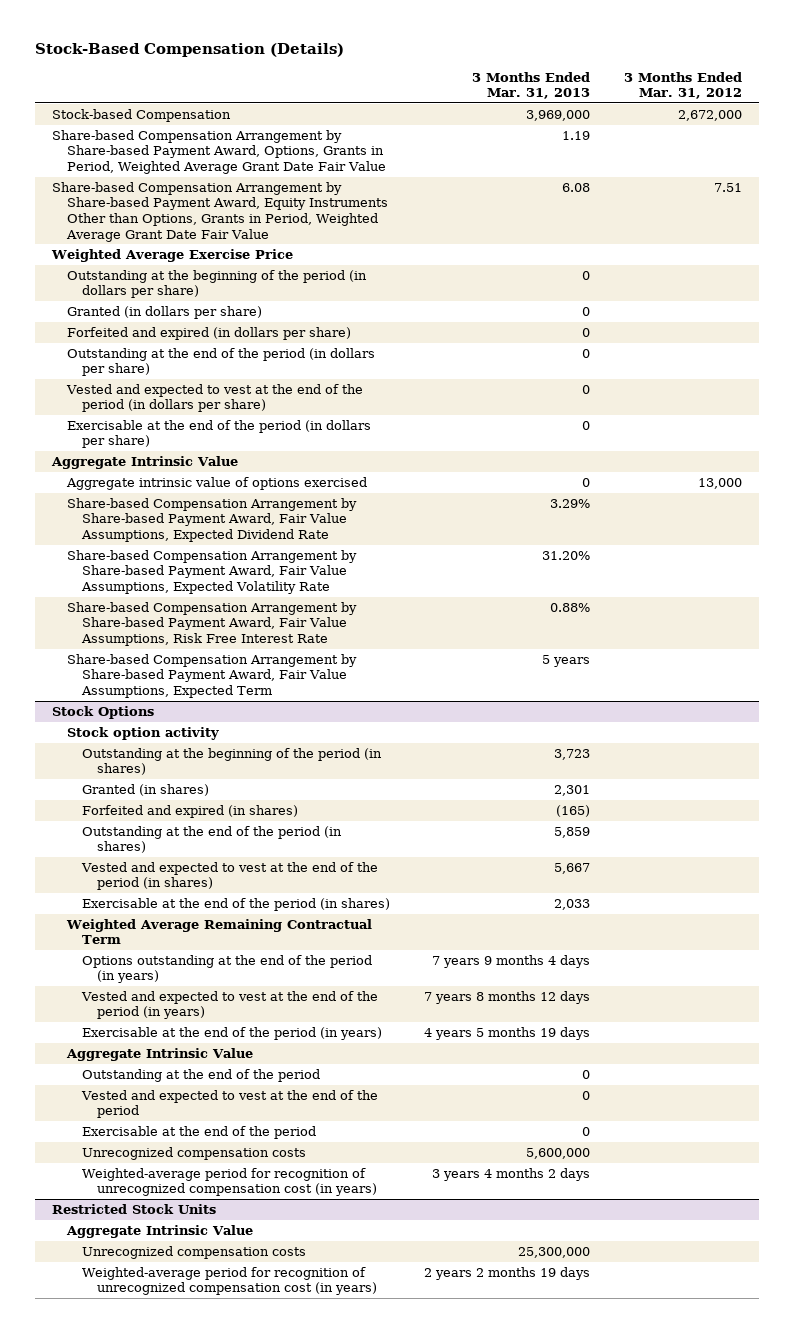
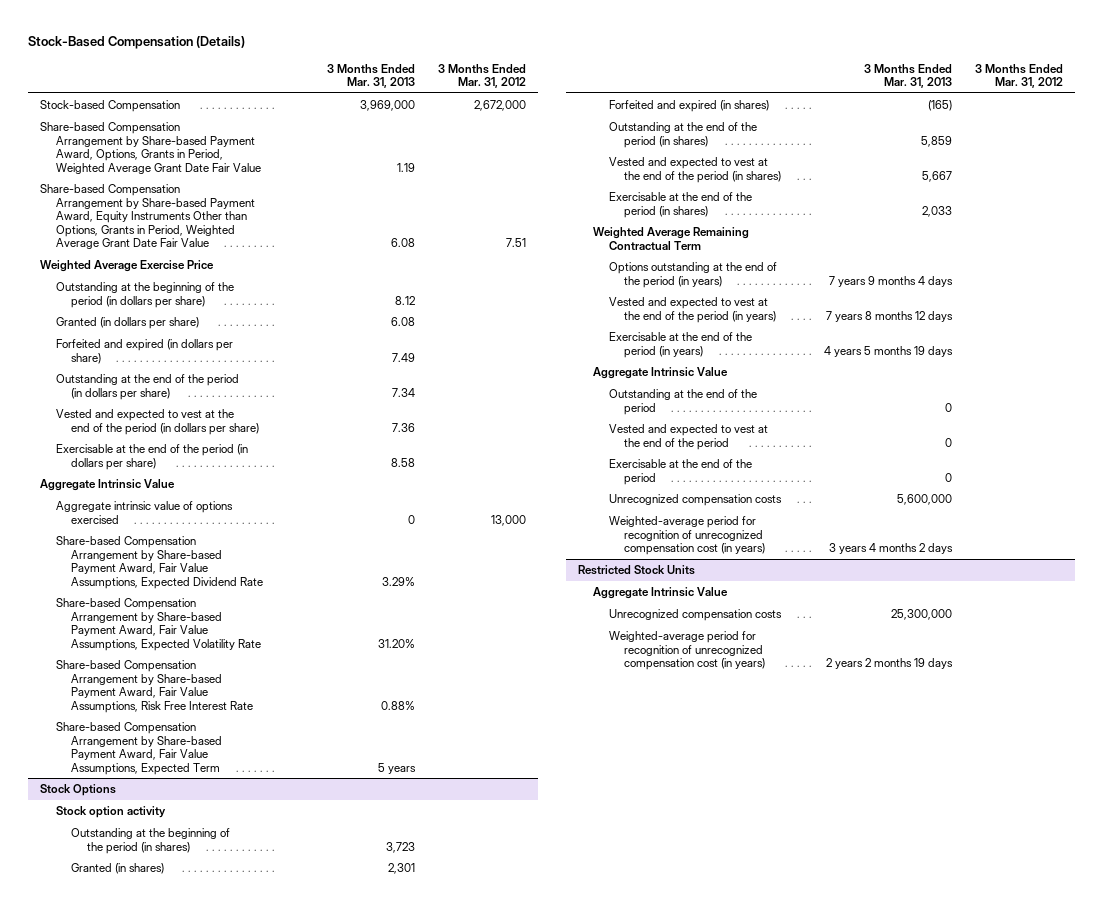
- Outstanding at the beginning of the period (in dollars per share) | 0 |
- Granted (in dollars per share) | 0 |
- Forfeited and expired (in dollars per share) | 0 |
- Outstanding at the end of the period (in dollars per share) | 0 |
- Vested and expected to vest at the end of the period (in dollars per share) | 0 |
- Exercisable at the end of the period (in dollars per share) | 0 |
+ Outstanding at the beginning of the period (in dollars per share) | 8.12 |
+ Granted (in dollars per share) | 6.08 |
+ Forfeited and expired (in dollars per share) | 7.49 |
+ Outstanding at the end of the period (in dollars per share) | 7.34 |
+ Vested and expected to vest at the end of the period (in dollars per share) | 7.36 |
+ Exercisable at the end of the period (in dollars per share) | 8.58 |

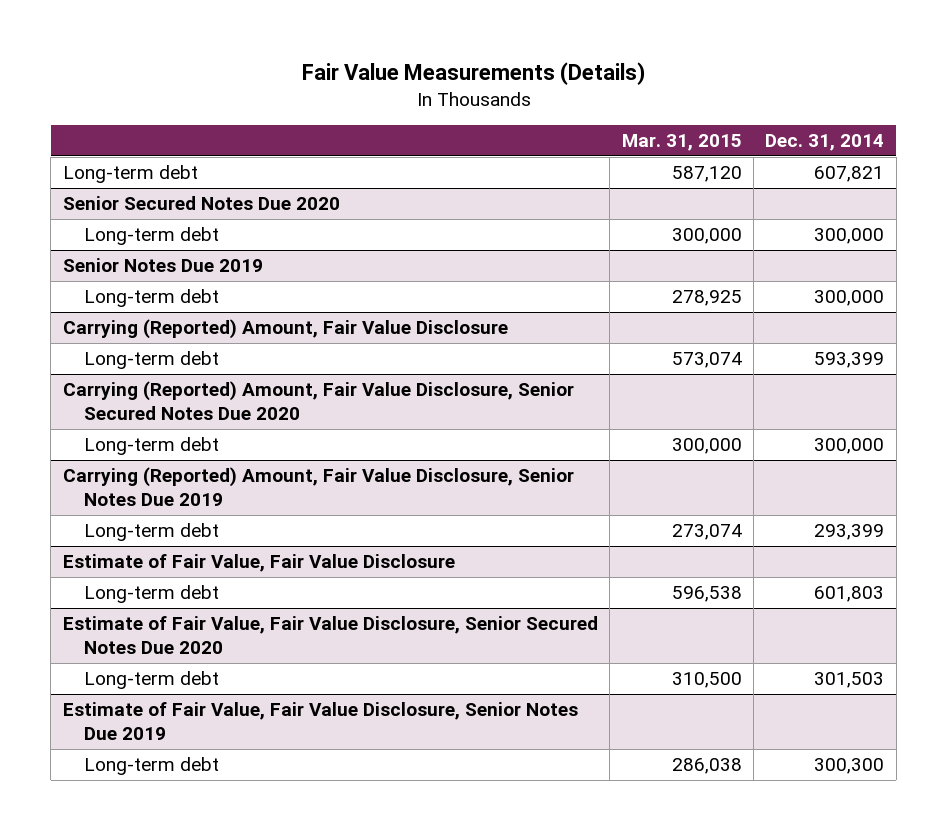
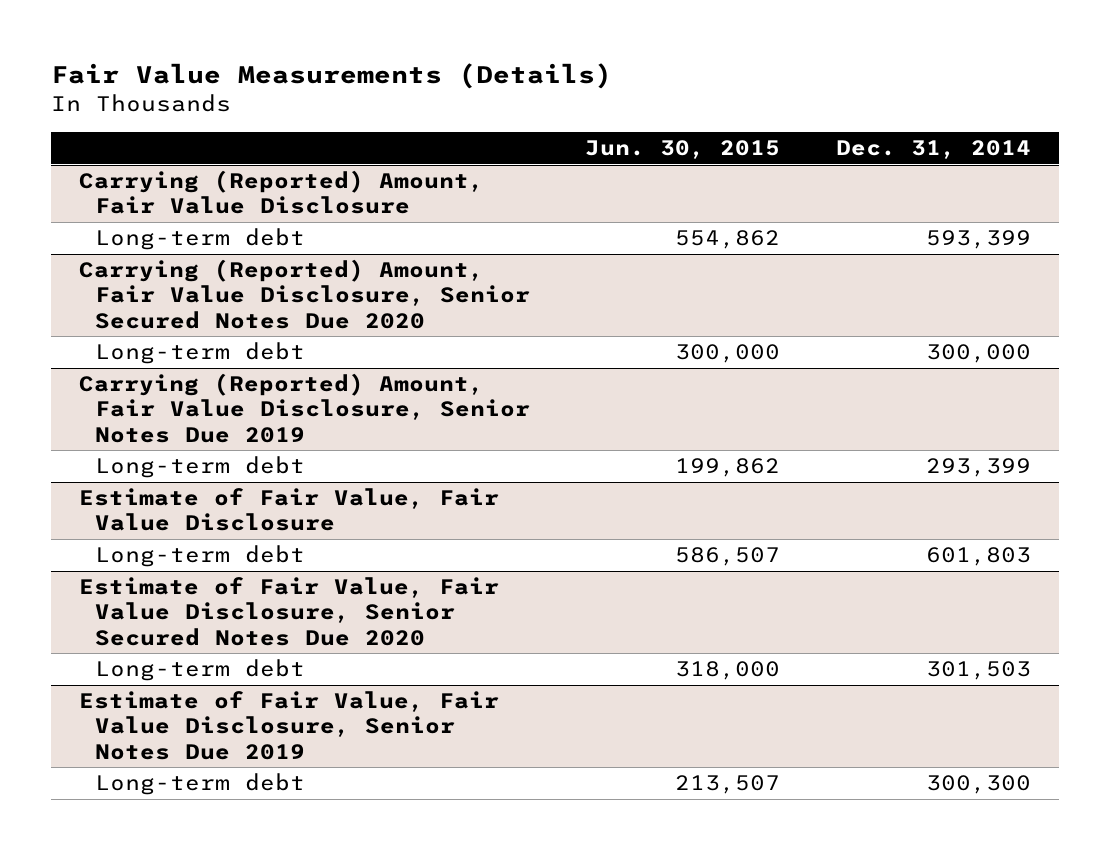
- | Mar. 31, 2015 | Dec. 31, 2014
+ | Jun. 30, 2015 | Dec. 31, 2014
- Long-term debt | 587,120 | 607,821
- Senior Secured Notes Due 2020
- Long-term debt | 300,000 | 300,000
- Senior Notes Due 2019
- Long-term debt | 278,925 | 300,000

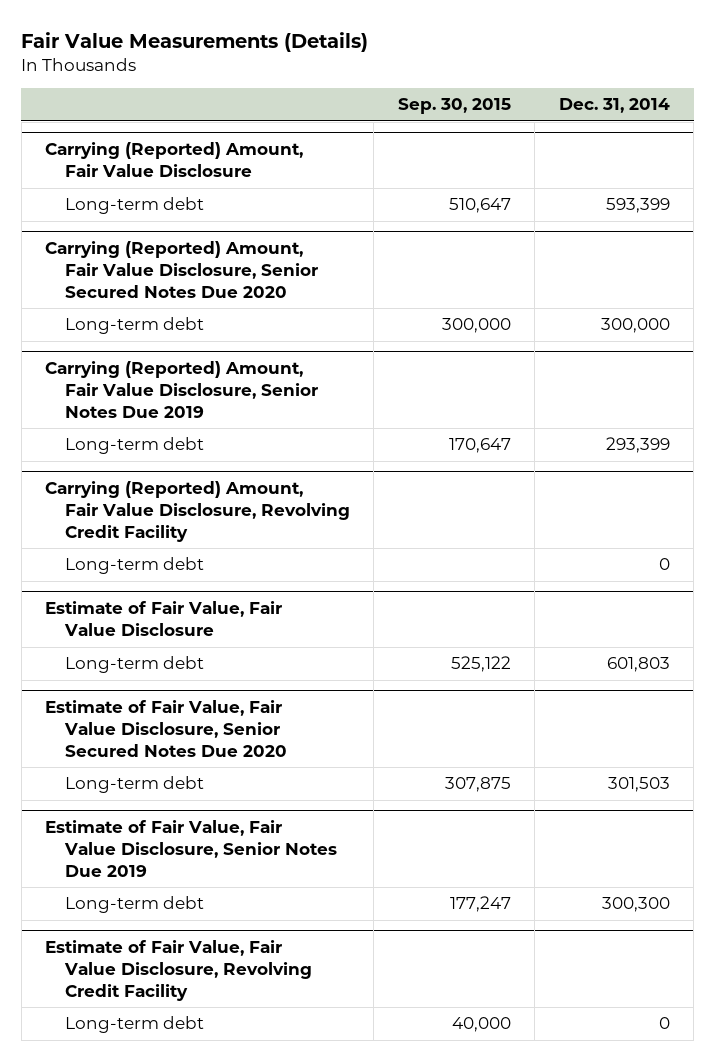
- | Jun. 30, 2015 | Dec. 31, 2014
+ | Sep. 30, 2015 | Dec. 31, 2014
+ Carrying (Reported) Amount, Fair Value Disclosure, Revolving Credit Facility
+ Long-term debt | | 0
+ Estimate of Fair Value, Fair Value Disclosure, Revolving Credit Facility
+ Long-term debt | 40,000 | 0

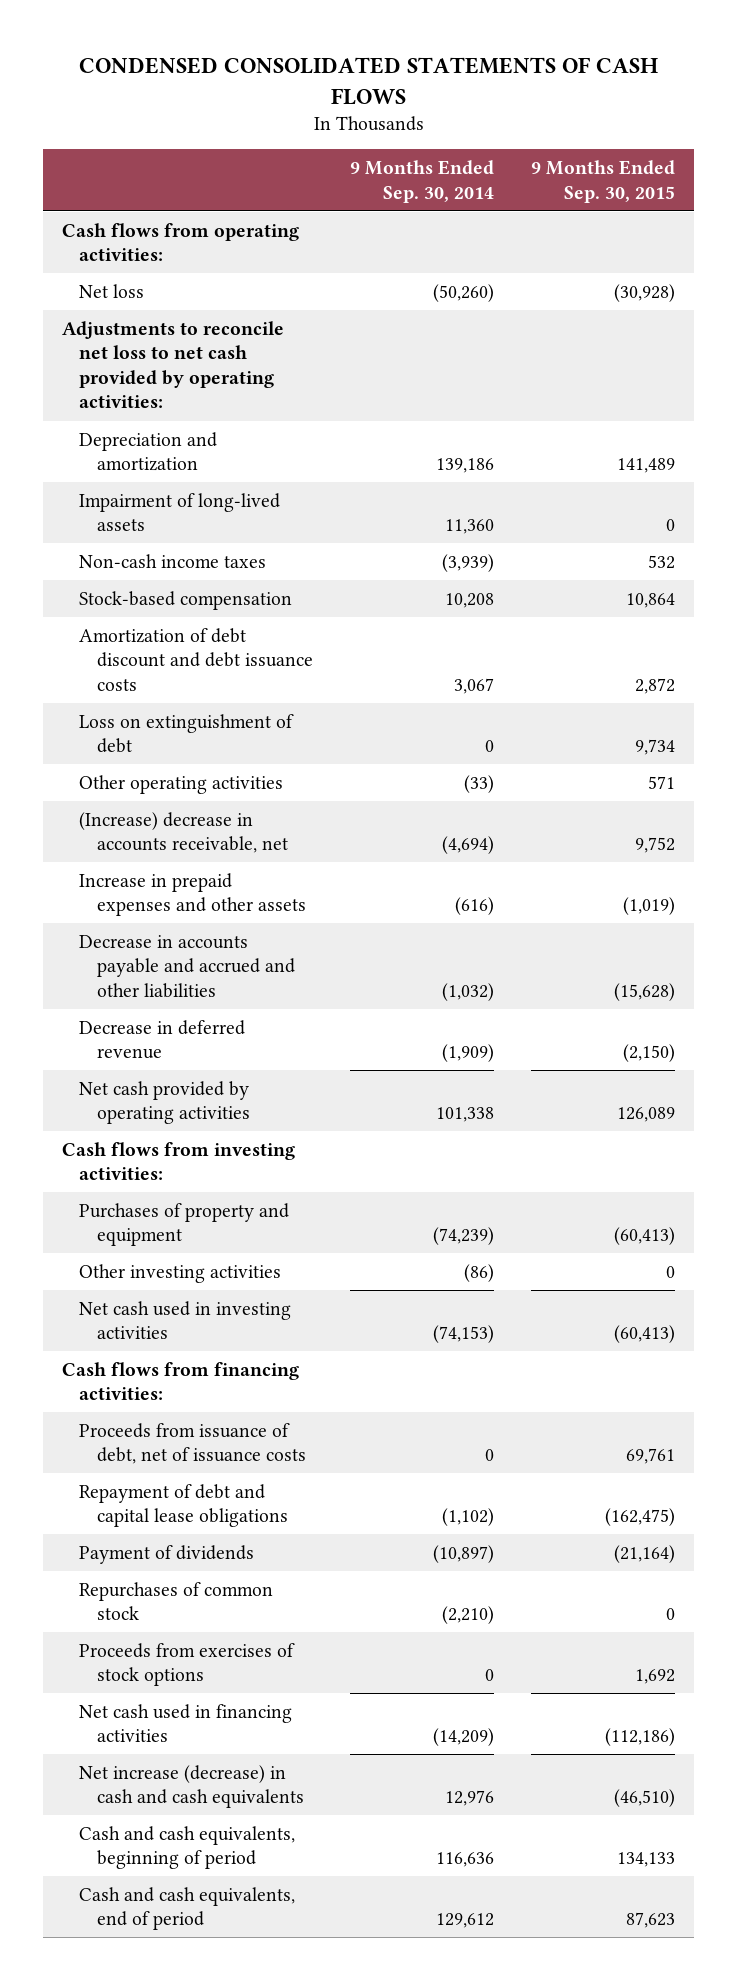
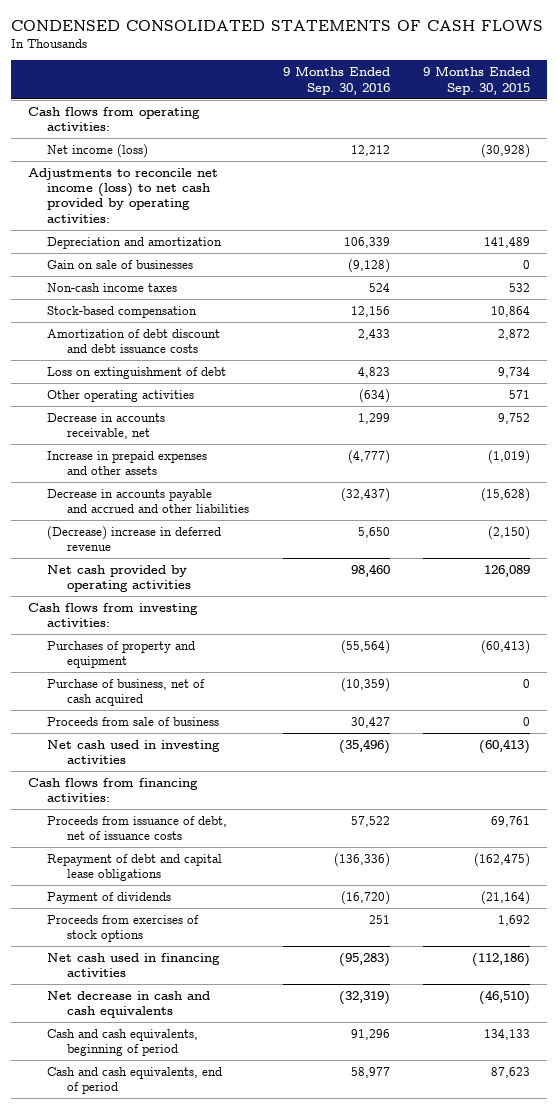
- | 9 Months Ended Sep. 30, 2014 | 9 Months Ended Sep. 30, 2015
+ | 9 Months Ended Sep. 30, 2016 | 9 Months Ended Sep. 30, 2015
- Net loss | (50,260) | (30,928)
- Adjustments to reconcile net loss to net cash provided by operating activities:
+ Net income (loss) | 12,212 | (30,928)
+ Adjustments to reconcile net income (loss) to net cash provided by operating activities:
- Impairment of long-lived assets | 11,360 | 0
+ Gain on sale of businesses | (9,128) | 0
- (Increase) decrease in accounts receivable, net | (4,694) | 9,752
+ Decrease in accounts receivable, net | 1,299 | 9,752
- Decrease in deferred revenue | (1,909) | (2,150)
+ (Decrease) increase in deferred revenue | 5,650 | (2,150)
- Other investing activities | (86) | 0
+ Purchase of business, net of cash acquired | (10,359) | 0
+ Proceeds from sale of business | 30,427 | 0
- Repurchases of common stock | (2,210) | 0
- Net increase (decrease) in cash and cash equivalents | 12,976 | (46,510)
+ Net decrease in cash and cash equivalents | (32,319) | (46,510)

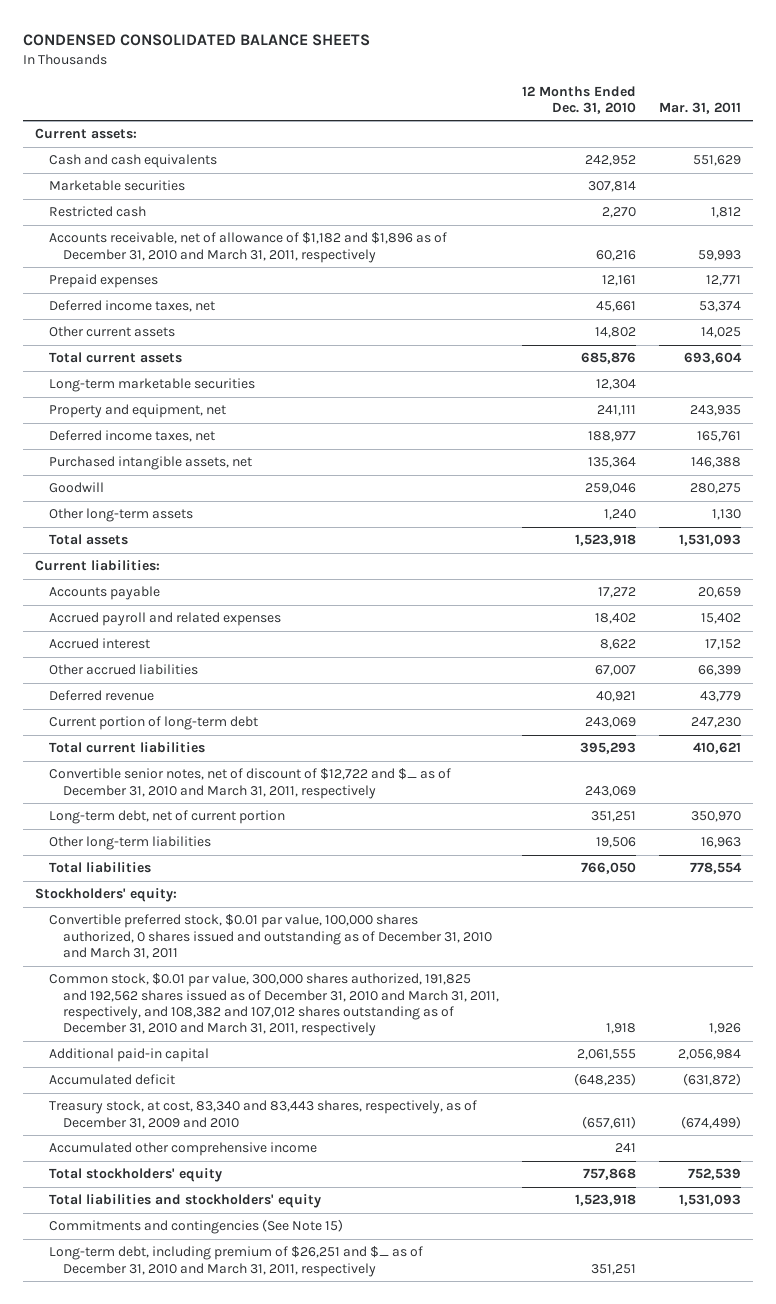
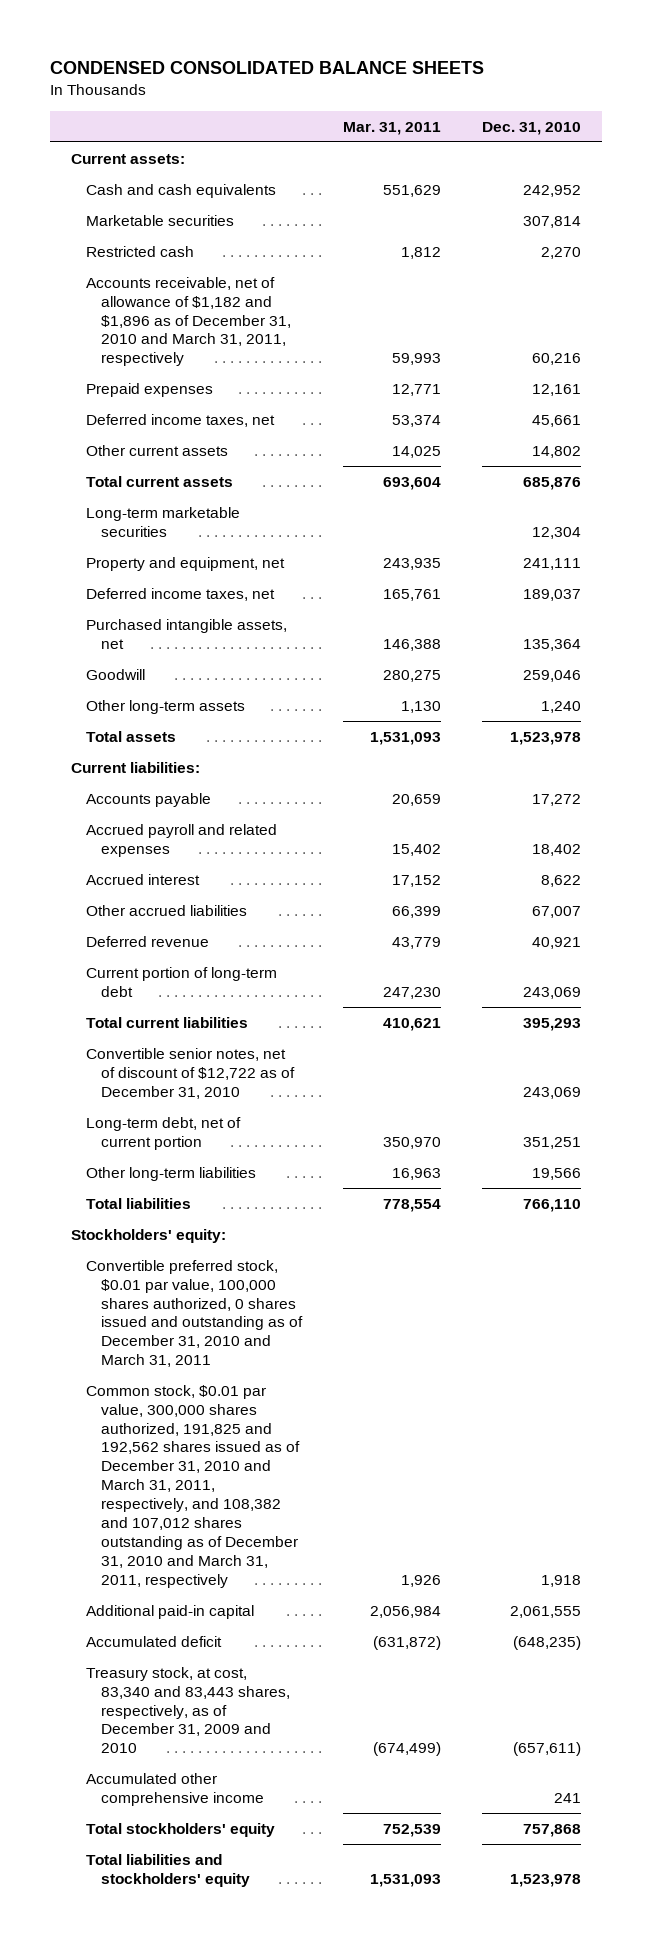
- | 12 Months Ended Dec. 31, 2010 | Mar. 31, 2011
+ | Mar. 31, 2011 | Dec. 31, 2010
- Convertible senior notes, net of discount of $12,722 and $_ as of December 31, 2010 and March 31, 2011, respectively | 243,069 |
+ Convertible senior notes, net of discount of $12,722 as of December 31, 2010 | | 243,069
- Commitments and contingencies (See Note 15)
- Long-term debt, including premium of $26,251 and $_ as of December 31, 2010 and March 31, 2011, respectively | 351,251 |

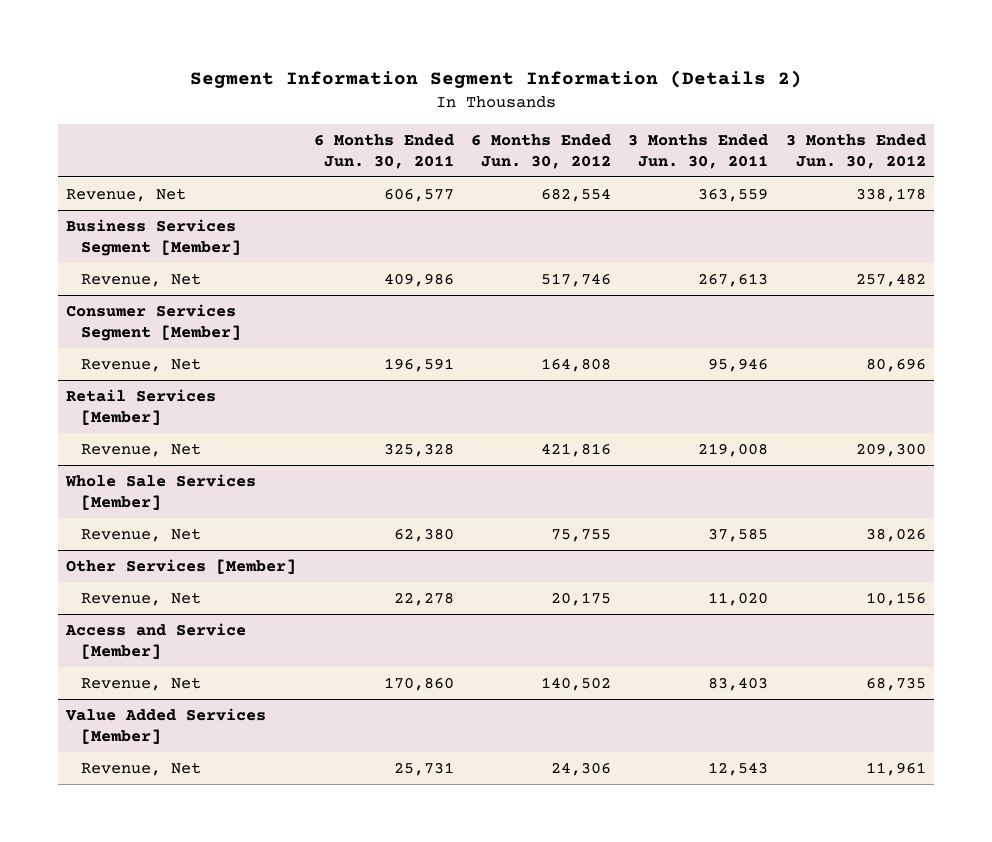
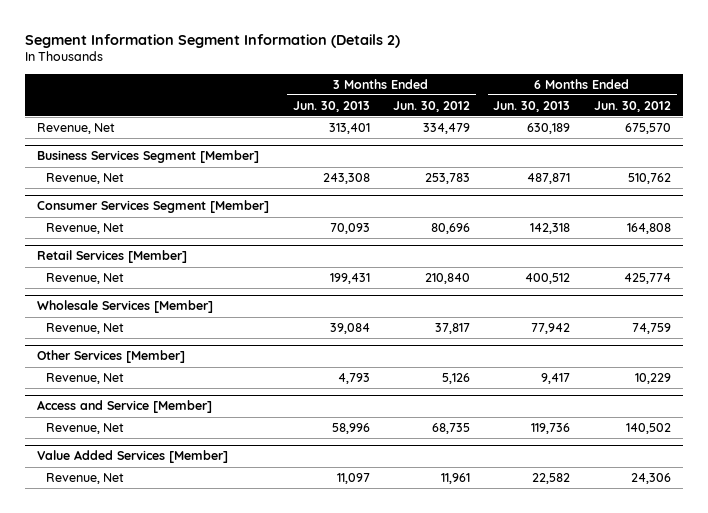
- | 6 Months Ended Jun. 30, 2011 | 6 Months Ended Jun. 30, 2012 | 3 Months Ended Jun. 30, 2011 | 3 Months Ended Jun. 30, 2012
+ | 3 Months Ended Jun. 30, 2013 | 3 Months Ended Jun. 30, 2012 | 6 Months Ended Jun. 30, 2013 | 6 Months Ended Jun. 30, 2012
- Revenue, Net | 606,577 | 682,554 | 363,559 | 338,178
+ Revenue, Net | 313,401 | 334,479 | 630,189 | 675,570
@ Business Services Segment [Member]
- Revenue, Net | 409,986 | 517,746 | 267,613 | 257,482
+ Revenue, Net | 243,308 | 253,783 | 487,871 | 510,762
@ Retail Services [Member]
- Revenue, Net | 325,328 | 421,816 | 219,008 | 209,300
- Whole Sale Services [Member]
- Revenue, Net | 62,380 | 75,755 | 37,585 | 38,026
@ Retail Services [Member]
+ Revenue, Net | 199,431 | 210,840 | 400,512 | 425,774
+ Wholesale Services [Member]
+ Revenue, Net | 39,084 | 37,817 | 77,942 | 74,759
@ Other Services [Member]
- Revenue, Net | 22,278 | 20,175 | 11,020 | 10,156
+ Revenue, Net | 4,793 | 5,126 | 9,417 | 10,229

